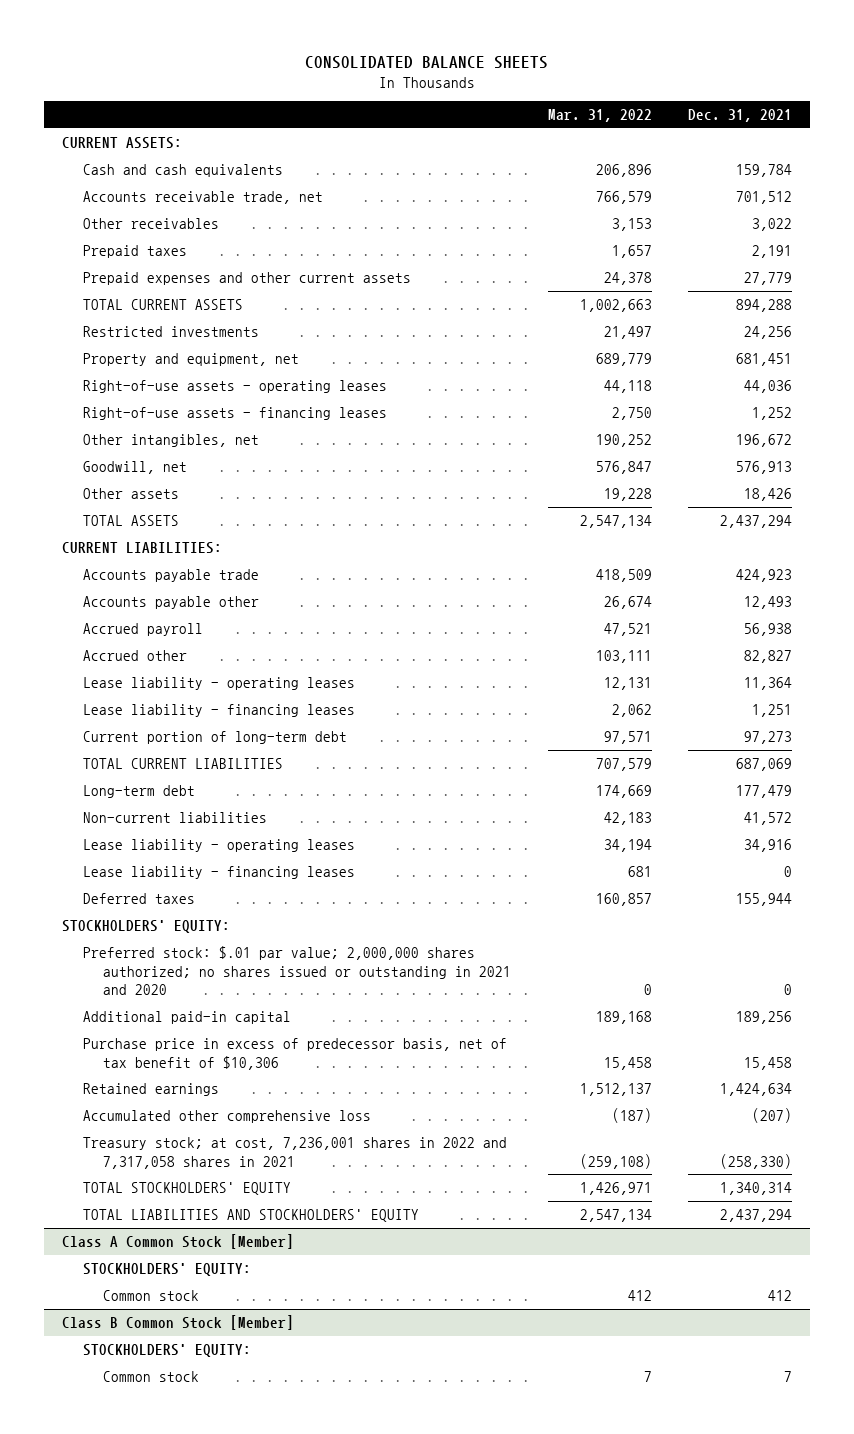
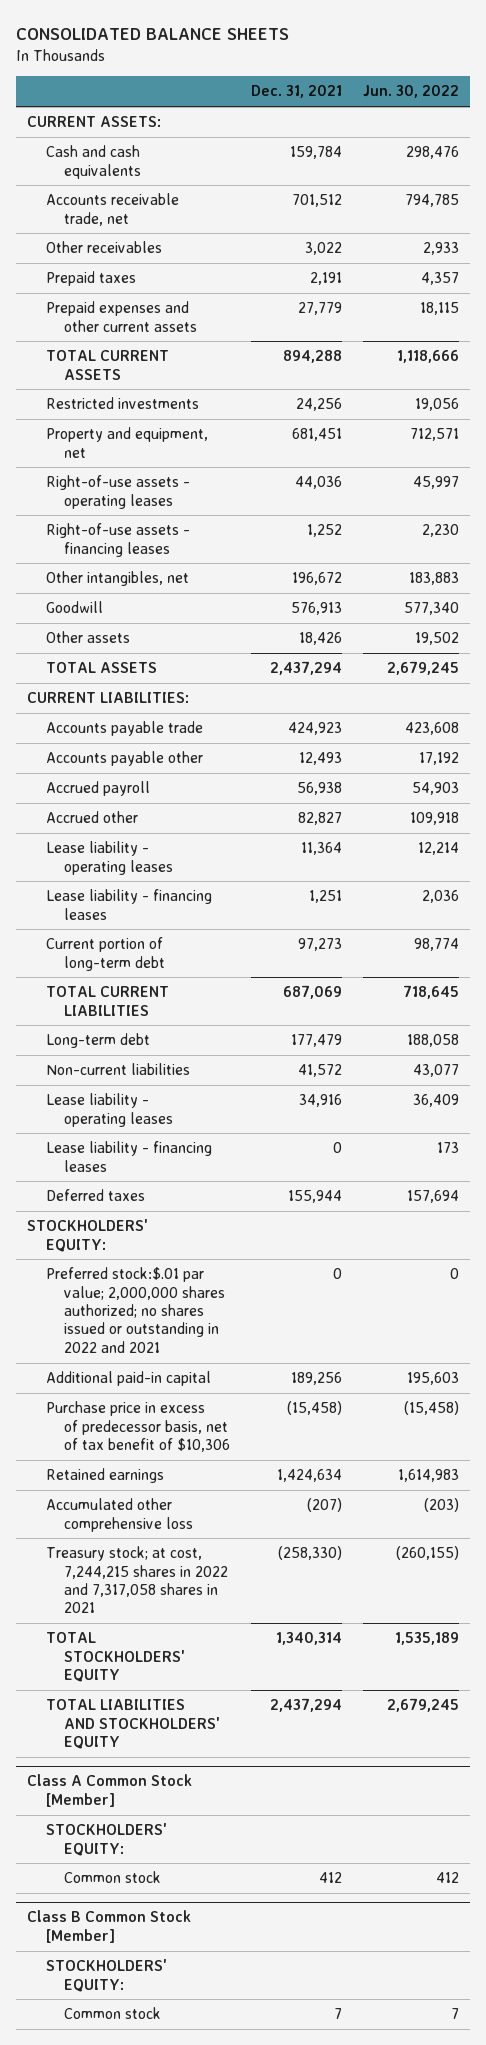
- | Mar. 31, 2022 | Dec. 31, 2021
+ | Dec. 31, 2021 | Jun. 30, 2022
- Goodwill, net | 576,847 | 576,913
+ Goodwill | 576,913 | 577,340
- Preferred stock: $.01 par value; 2,000,000 shares authorized; no shares issued or outstanding in 2021 and 2020 | 0 | 0
+ Preferred stock:$.01 par value; 2,000,000 shares authorized; no shares issued or outstanding in 2022 and 2021 | 0 | 0
- Purchase price in excess of predecessor basis, net of tax benefit of $10,306 | 15,458 | 15,458
+ Purchase price in excess of predecessor basis, net of tax benefit of $10,306 | (15,458) | (15,458)
- Treasury stock; at cost, 7,236,001 shares in 2022 and 7,317,058 shares in 2021 | (259,108) | (258,330)
+ Treasury stock; at cost, 7,244,215 shares in 2022 and 7,317,058 shares in 2021 | (258,330) | (260,155)

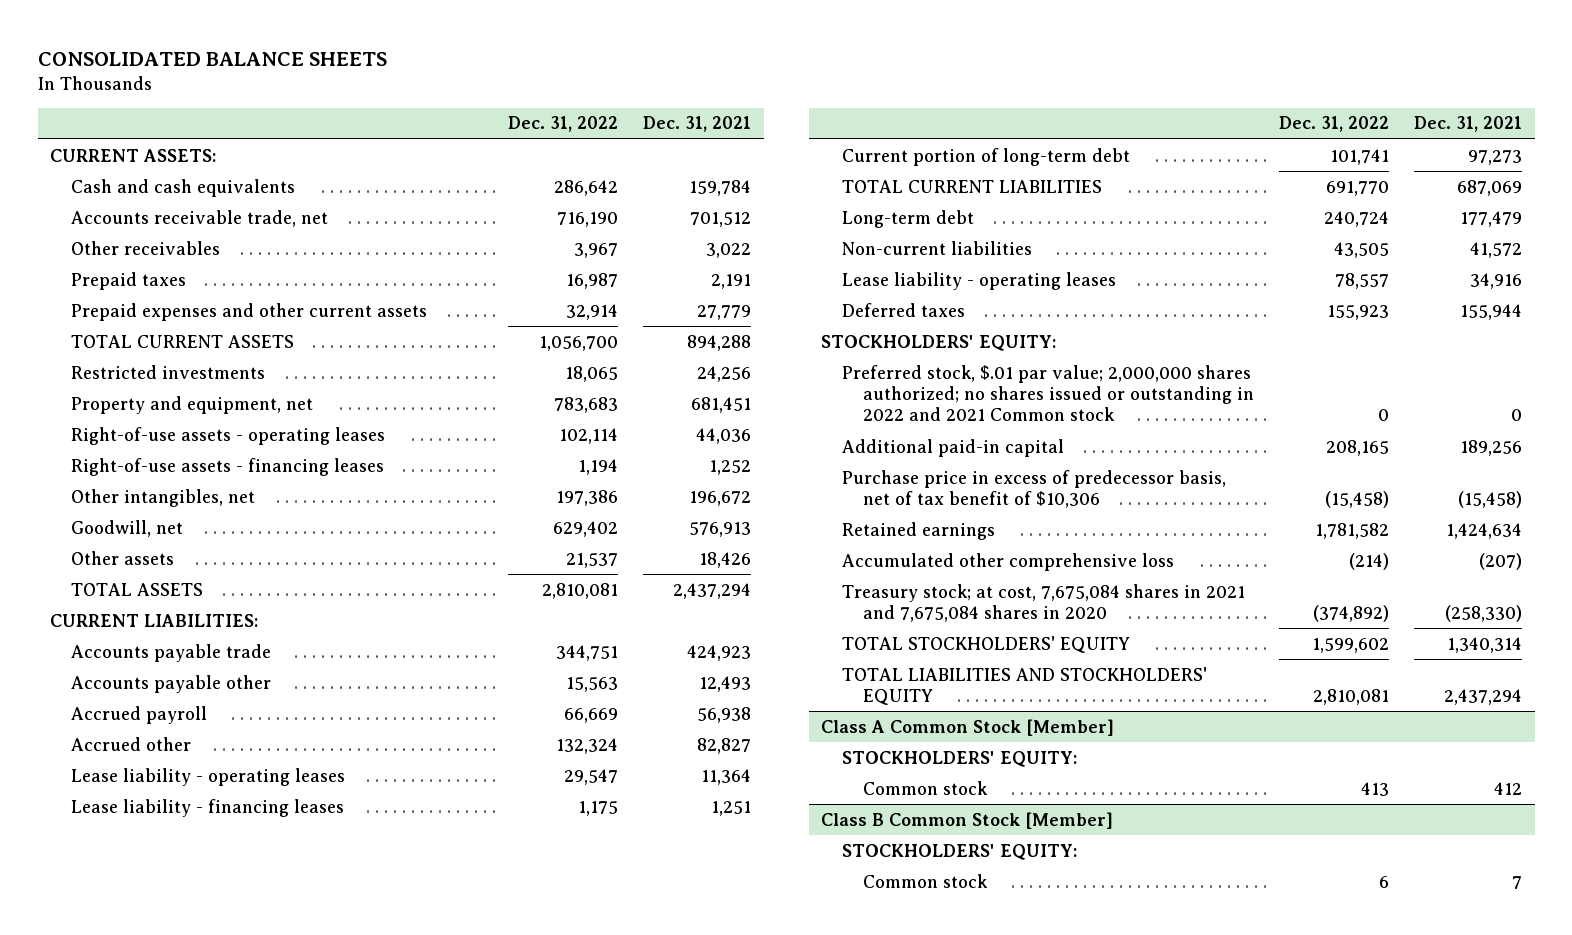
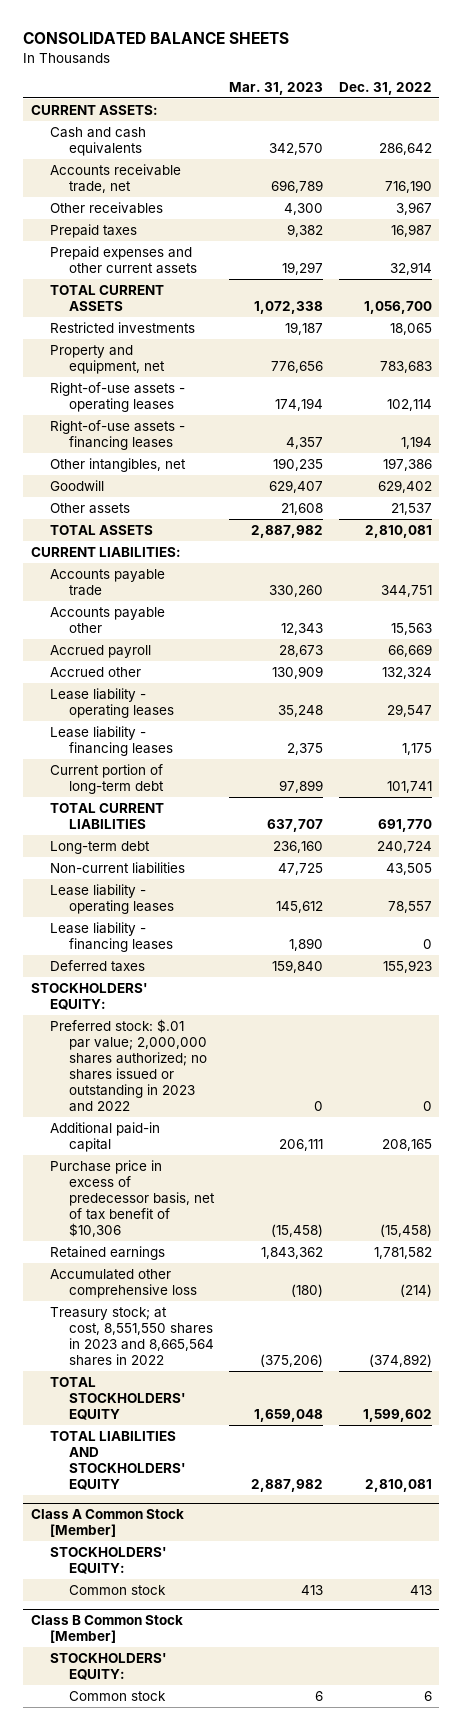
- | Dec. 31, 2022 | Dec. 31, 2021
+ | Mar. 31, 2023 | Dec. 31, 2022
- Goodwill, net | 629,402 | 576,913
+ Goodwill | 629,407 | 629,402
+ Lease liability - financing leases | 1,890 | 0
- Preferred stock, $.01 par value; 2,000,000 shares authorized; no shares issued or outstanding in 2022 and 2021 Common stock | 0 | 0
+ Preferred stock: $.01 par value; 2,000,000 shares authorized; no shares issued or outstanding in 2023 and 2022 | 0 | 0
- Treasury stock; at cost, 7,675,084 shares in 2021 and 7,675,084 shares in 2020 | (374,892) | (258,330)
+ Treasury stock; at cost, 8,551,550 shares in 2023 and 8,665,564 shares in 2022 | (375,206) | (374,892)

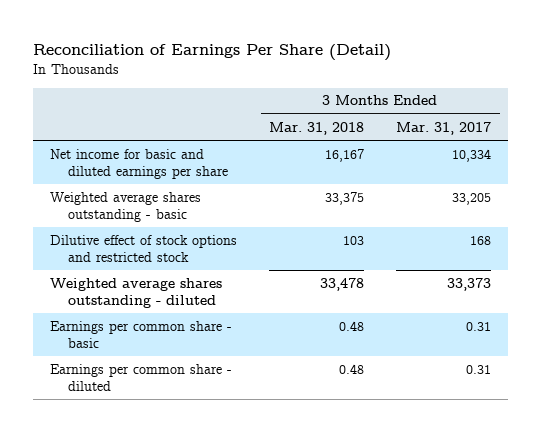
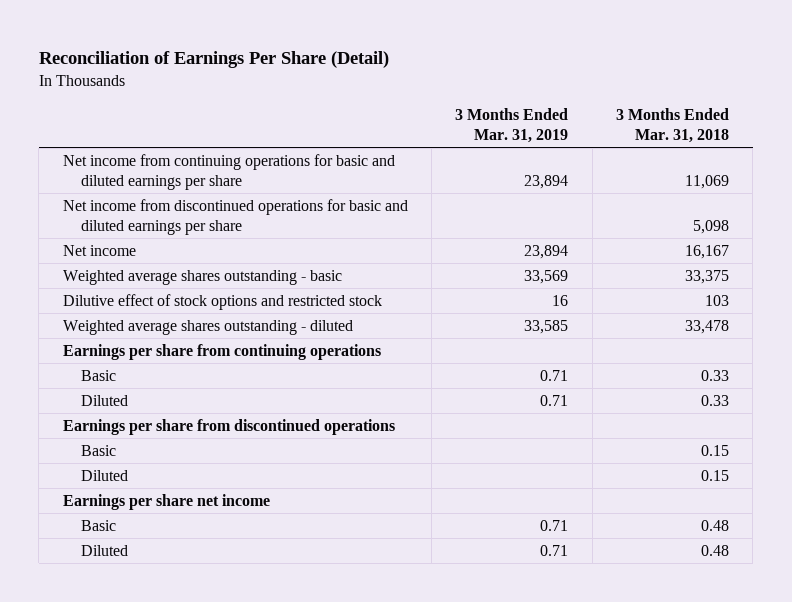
- | 3 Months Ended Mar. 31, 2018 | 3 Months Ended Mar. 31, 2017
+ | 3 Months Ended Mar. 31, 2019 | 3 Months Ended Mar. 31, 2018
- Net income for basic and diluted earnings per share | 16,167 | 10,334
+ Net income from continuing operations for basic and diluted earnings per share | 23,894 | 11,069
+ Net income from discontinued operations for basic and diluted earnings per share | | 5,098
+ Net income | 23,894 | 16,167
- Earnings per common share - basic | 0.48 | 0.31
- Earnings per common share - diluted | 0.48 | 0.31
+ Earnings per share from continuing operations
+ Basic | 0.71 | 0.33
+ Diluted | 0.71 | 0.33
+ Earnings per share from discontinued operations
+ Basic | | 0.15
+ Diluted | | 0.15
+ Earnings per share net income
+ Basic | 0.71 | 0.48
+ Diluted | 0.71 | 0.48

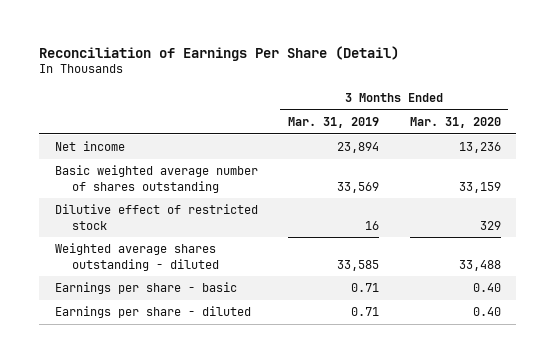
- | 3 Months Ended Mar. 31, 2019 | 3 Months Ended Mar. 31, 2018
+ | 3 Months Ended Mar. 31, 2019 | 3 Months Ended Mar. 31, 2020
- Net income from continuing operations for basic and diluted earnings per share | 23,894 | 11,069
- Net income from discontinued operations for basic and diluted earnings per share | | 5,098
- Weighted average shares outstanding - basic | 33,569 | 33,375
- Dilutive effect of stock options and restricted stock | 16 | 103
+ Basic weighted average number of shares outstanding | 33,569 | 33,159
+ Dilutive effect of restricted stock | 16 | 329
- Earnings per share from continuing operations
- Basic | 0.71 | 0.33
- Diluted | 0.71 | 0.33
- Earnings per share from discontinued operations
- Basic | | 0.15
- Diluted | | 0.15
- Earnings per share net income
- Basic | 0.71 | 0.48
- Diluted | 0.71 | 0.48
+ Earnings per share - basic | 0.71 | 0.40
+ Earnings per share - diluted | 0.71 | 0.40

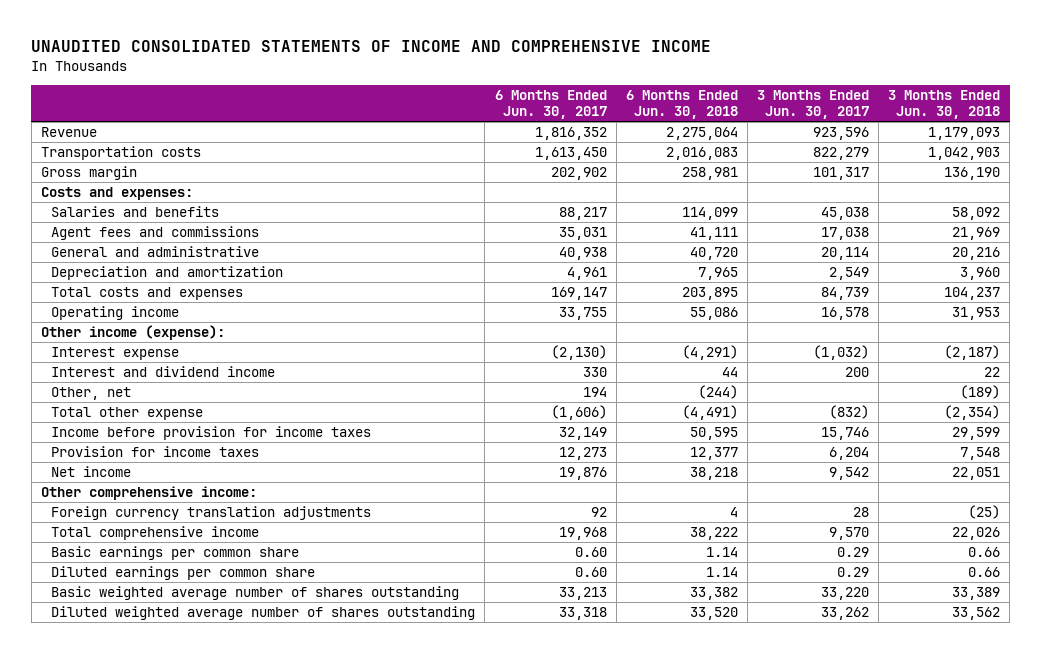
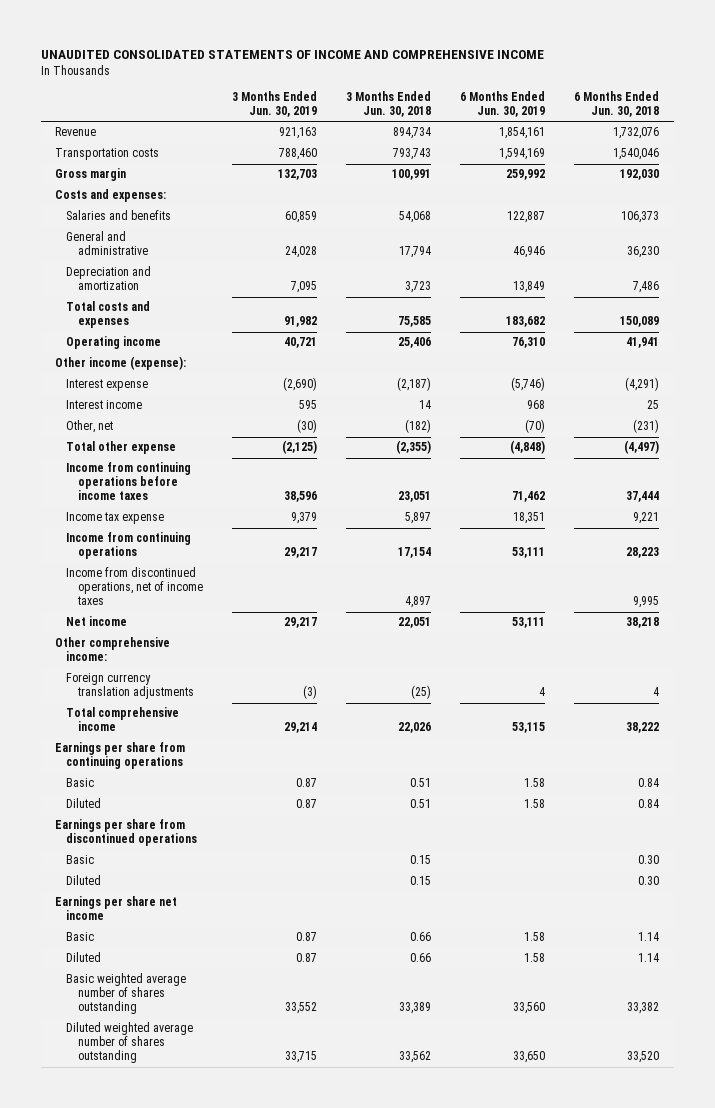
- | 6 Months Ended Jun. 30, 2017 | 6 Months Ended Jun. 30, 2018 | 3 Months Ended Jun. 30, 2017 | 3 Months Ended Jun. 30, 2018
+ | 3 Months Ended Jun. 30, 2019 | 3 Months Ended Jun. 30, 2018 | 6 Months Ended Jun. 30, 2019 | 6 Months Ended Jun. 30, 2018
- Revenue | 1,816,352 | 2,275,064 | 923,596 | 1,179,093
- Transportation costs | 1,613,450 | 2,016,083 | 822,279 | 1,042,903
- Gross margin | 202,902 | 258,981 | 101,317 | 136,190
+ Revenue | 921,163 | 894,734 | 1,854,161 | 1,732,076
+ Transportation costs | 788,460 | 793,743 | 1,594,169 | 1,540,046
+ Gross margin | 132,703 | 100,991 | 259,992 | 192,030
- Salaries and benefits | 88,217 | 114,099 | 45,038 | 58,092
- Agent fees and commissions | 35,031 | 41,111 | 17,038 | 21,969
- General and administrative | 40,938 | 40,720 | 20,114 | 20,216
- Depreciation and amortization | 4,961 | 7,965 | 2,549 | 3,960
- Total costs and expenses | 169,147 | 203,895 | 84,739 | 104,237
- Operating income | 33,755 | 55,086 | 16,578 | 31,953
+ Salaries and benefits | 60,859 | 54,068 | 122,887 | 106,373
+ General and administrative | 24,028 | 17,794 | 46,946 | 36,230
+ Depreciation and amortization | 7,095 | 3,723 | 13,849 | 7,486
+ Total costs and expenses | 91,982 | 75,585 | 183,682 | 150,089
+ Operating income | 40,721 | 25,406 | 76,310 | 41,941
- Interest and dividend income | 330 | 44 | 200 | 22
- Other, net | 194 | (244) | | (189)
- Total other expense | (1,606) | (4,491) | (832) | (2,354)
- Income before provision for income taxes | 32,149 | 50,595 | 15,746 | 29,599
- Provision for income taxes | 12,273 | 12,377 | 6,204 | 7,548
+ Interest income | 595 | 14 | 968 | 25
+ Other, net | (30) | (182) | (70) | (231)
+ Total other expense | (2,125) | (2,355) | (4,848) | (4,497)
+ Income from continuing operations before income taxes | 38,596 | 23,051 | 71,462 | 37,444
+ Income tax expense | 9,379 | 5,897 | 18,351 | 9,221
+ Income from continuing operations | 29,217 | 17,154 | 53,111 | 28,223
+ Income from discontinued operations, net of income taxes | | 4,897 | | 9,995
- Basic earnings per common share | 0.60 | 1.14 | 0.29 | 0.66
- Diluted earnings per common share | 0.60 | 1.14 | 0.29 | 0.66
+ Earnings per share from continuing operations
+ Basic | 0.87 | 0.51 | 1.58 | 0.84
+ Diluted | 0.87 | 0.51 | 1.58 | 0.84
+ Earnings per share from discontinued operations
+ Basic | | 0.15 | | 0.30
+ Diluted | | 0.15 | | 0.30
+ Earnings per share net income
+ Basic | 0.87 | 0.66 | 1.58 | 1.14
+ Diluted | 0.87 | 0.66 | 1.58 | 1.14

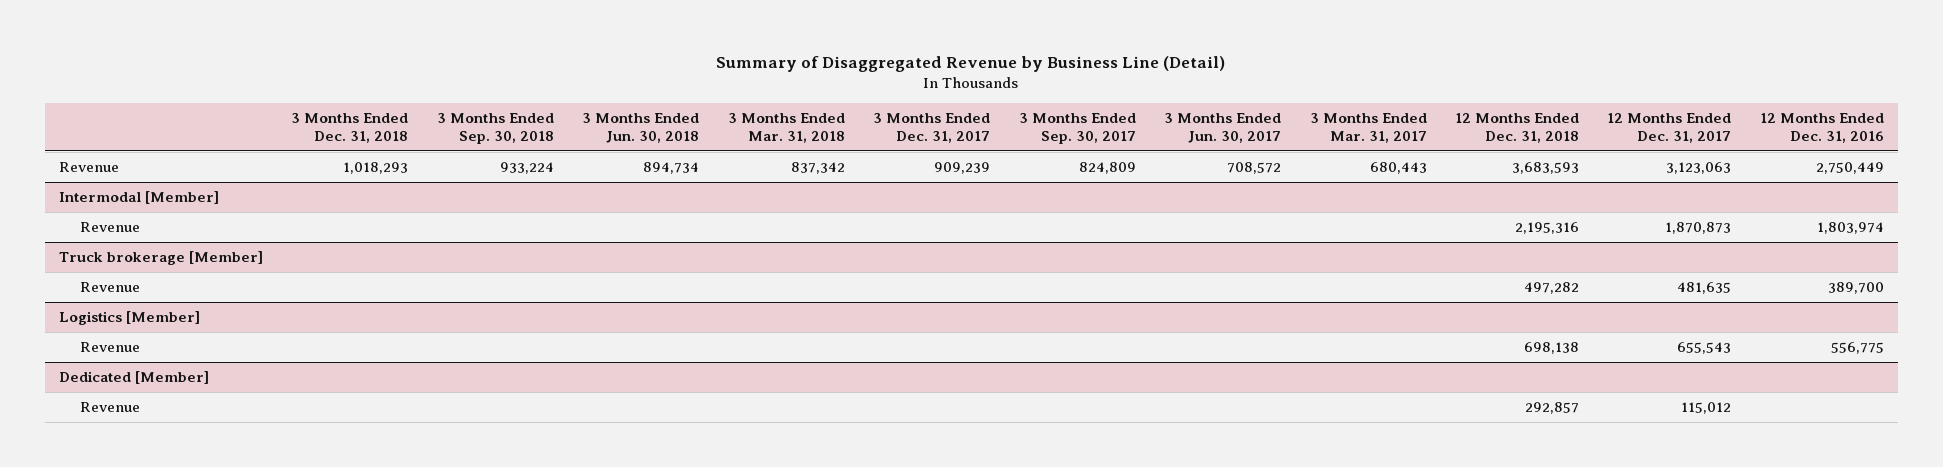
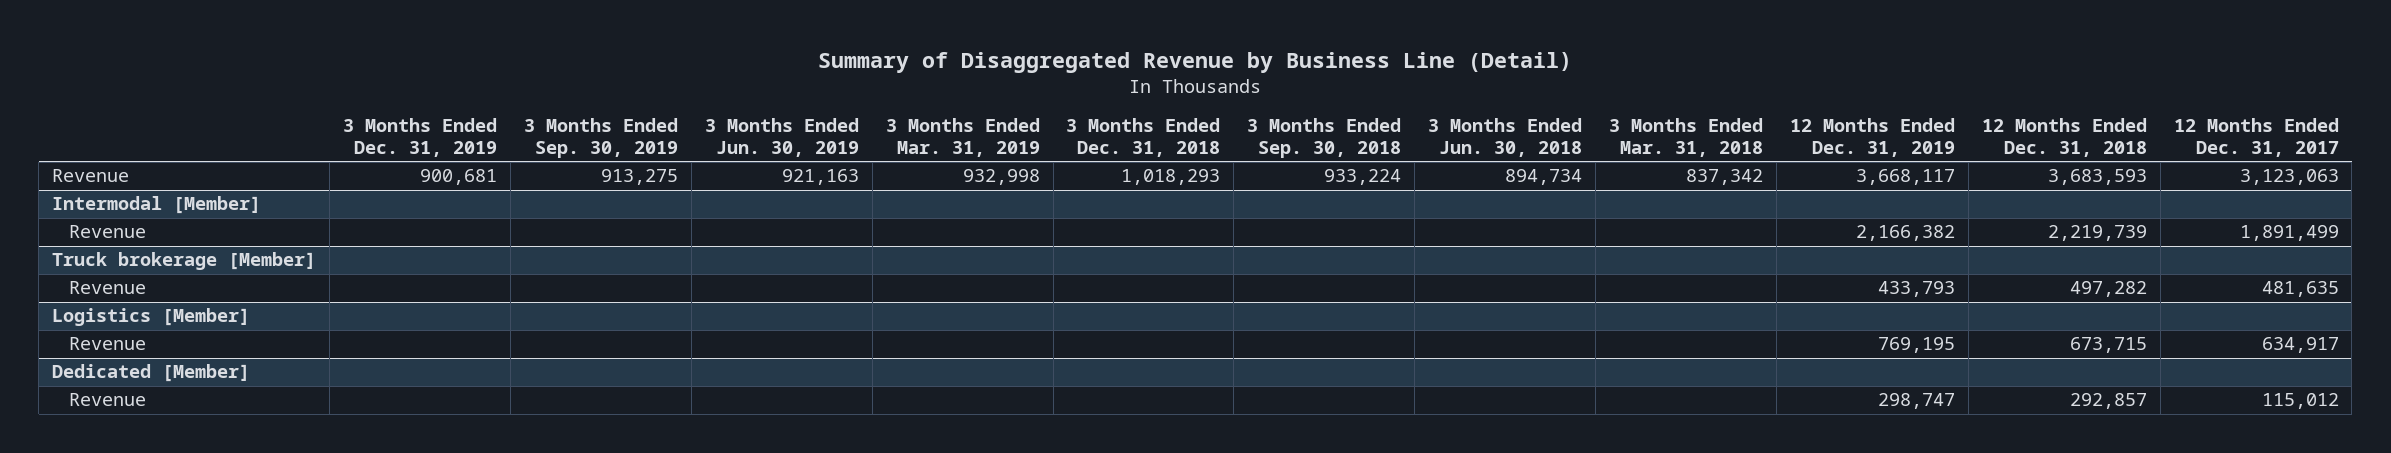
- | 3 Months Ended Dec. 31, 2018 | 3 Months Ended Sep. 30, 2018 | 3 Months Ended Jun. 30, 2018 | 3 Months Ended Mar. 31, 2018 | 3 Months Ended Dec. 31, 2017 | 3 Months Ended Sep. 30, 2017 | 3 Months Ended Jun. 30, 2017 | 3 Months Ended Mar. 31, 2017 | 12 Months Ended Dec. 31, 2018 | 12 Months Ended Dec. 31, 2017 | 12 Months Ended Dec. 31, 2016
+ | 3 Months Ended Dec. 31, 2019 | 3 Months Ended Sep. 30, 2019 | 3 Months Ended Jun. 30, 2019 | 3 Months Ended Mar. 31, 2019 | 3 Months Ended Dec. 31, 2018 | 3 Months Ended Sep. 30, 2018 | 3 Months Ended Jun. 30, 2018 | 3 Months Ended Mar. 31, 2018 | 12 Months Ended Dec. 31, 2019 | 12 Months Ended Dec. 31, 2018 | 12 Months Ended Dec. 31, 2017
@ Intermodal [Member]
- Revenue | | | | | | | | | 2,195,316 | 1,870,873 | 1,803,974
+ Revenue | | | | | | | | | 2,166,382 | 2,219,739 | 1,891,499
@ Logistics [Member]
- Revenue | | | | | | | | | 698,138 | 655,543 | 556,775
+ Revenue | | | | | | | | | 769,195 | 673,715 | 634,917

